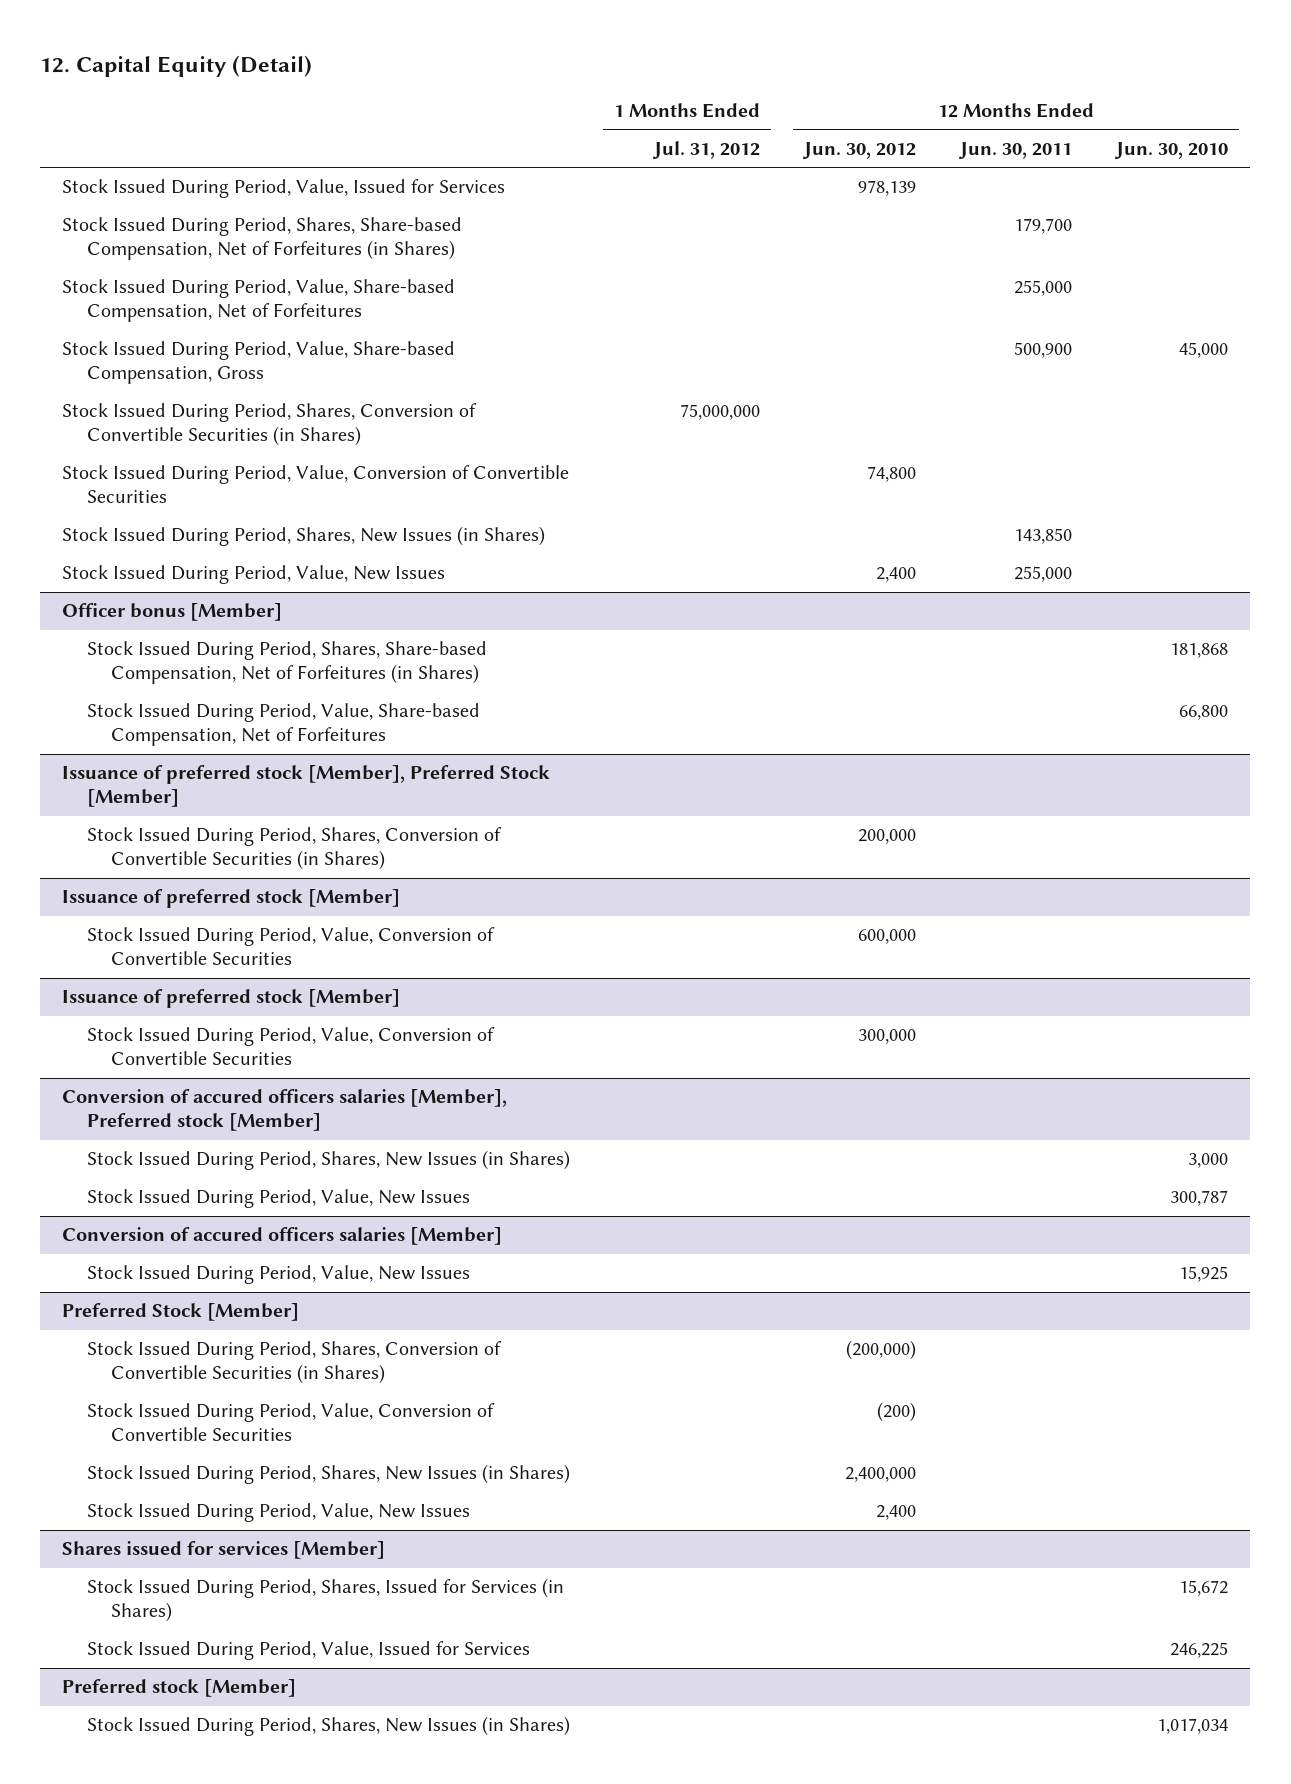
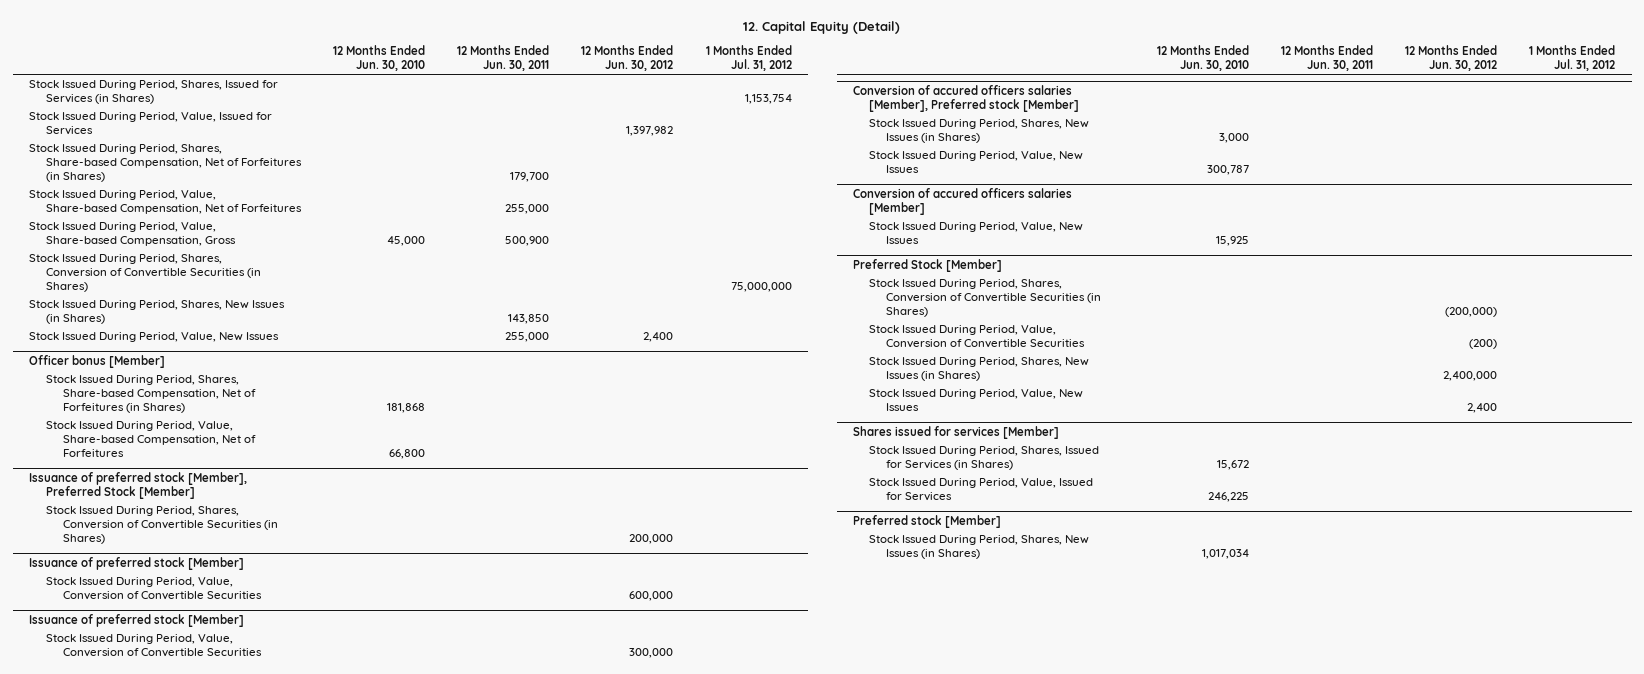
- | 1 Months Ended Jul. 31, 2012 | 12 Months Ended Jun. 30, 2012 | 12 Months Ended Jun. 30, 2011 | 12 Months Ended Jun. 30, 2010
+ | 12 Months Ended Jun. 30, 2010 | 12 Months Ended Jun. 30, 2011 | 12 Months Ended Jun. 30, 2012 | 1 Months Ended Jul. 31, 2012
- Stock Issued During Period, Value, Issued for Services | | 978,139 | |
+ Stock Issued During Period, Shares, Issued for Services (in Shares) | | | | 1,153,754
+ Stock Issued During Period, Value, Issued for Services | | | 1,397,982 |
- Stock Issued During Period, Value, Conversion of Convertible Securities | | 74,800 | |

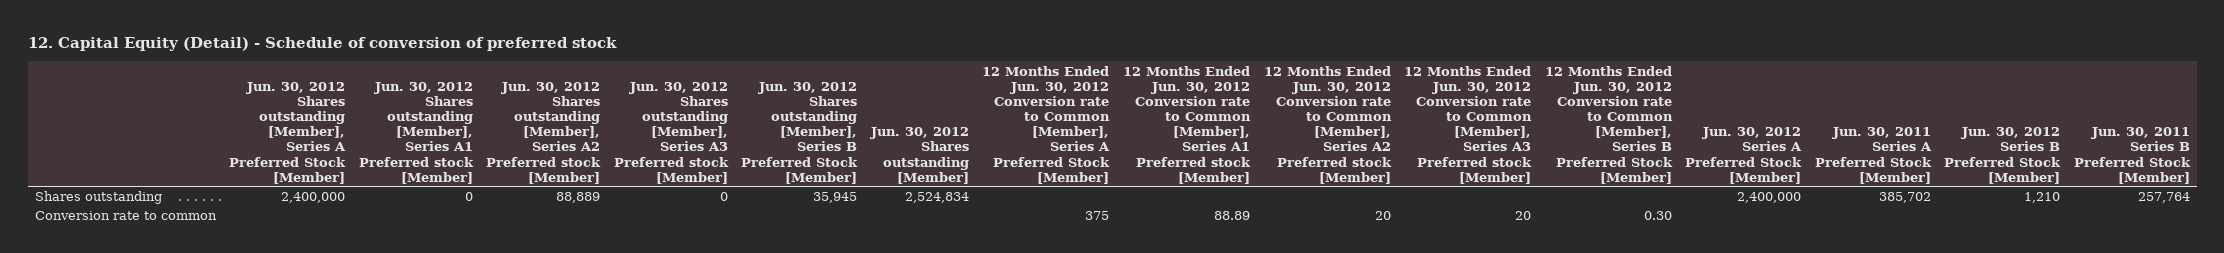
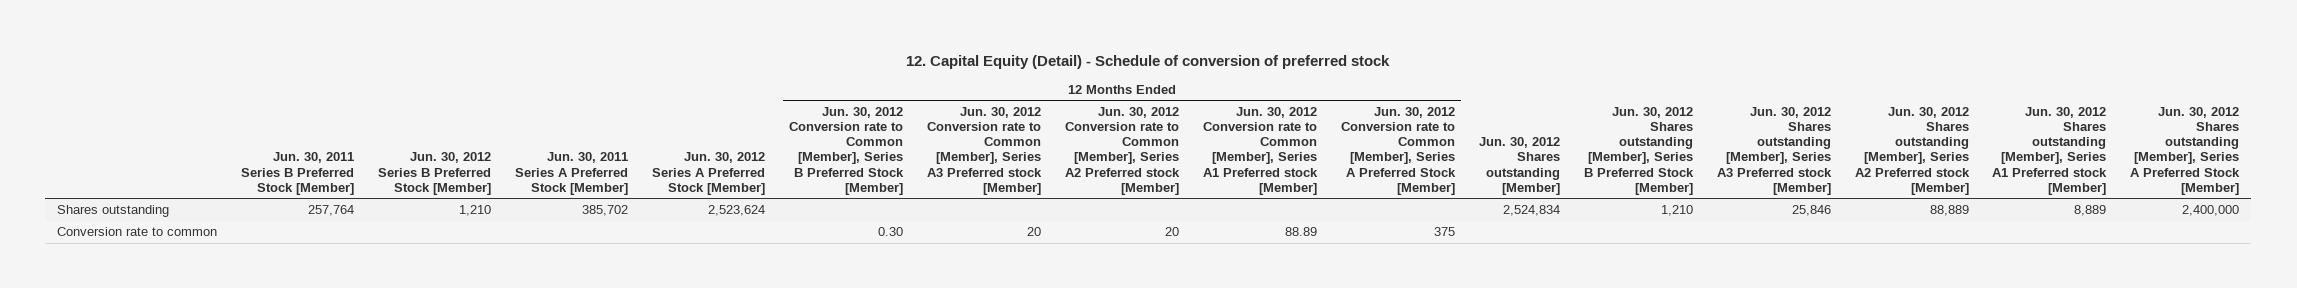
- | Jun. 30, 2012 Shares outstanding [Member], Series A Preferred Stock [Member] | Jun. 30, 2012 Shares outstanding [Member], Series A1 Preferred stock [Member] | Jun. 30, 2012 Shares outstanding [Member], Series A2 Preferred stock [Member] | Jun. 30, 2012 Shares outstanding [Member], Series A3 Preferred stock [Member] | Jun. 30, 2012 Shares outstanding [Member], Series B Preferred Stock [Member] | Jun. 30, 2012 Shares outstanding [Member] | 12 Months Ended Jun. 30, 2012 Conversion rate to Common [Member], Series A Preferred Stock [Member] | 12 Months Ended Jun. 30, 2012 Conversion rate to Common [Member], Series A1 Preferred stock [Member] | 12 Months Ended Jun. 30, 2012 Conversion rate to Common [Member], Series A2 Preferred stock [Member] | 12 Months Ended Jun. 30, 2012 Conversion rate to Common [Member], Series A3 Preferred stock [Member] | 12 Months Ended Jun. 30, 2012 Conversion rate to Common [Member], Series B Preferred Stock [Member] | Jun. 30, 2012 Series A Preferred Stock [Member] | Jun. 30, 2011 Series A Preferred Stock [Member] | Jun. 30, 2012 Series B Preferred Stock [Member] | Jun. 30, 2011 Series B Preferred Stock [Member]
+ | Jun. 30, 2011 Series B Preferred Stock [Member] | Jun. 30, 2012 Series B Preferred Stock [Member] | Jun. 30, 2011 Series A Preferred Stock [Member] | Jun. 30, 2012 Series A Preferred Stock [Member] | 12 Months Ended Jun. 30, 2012 Conversion rate to Common [Member], Series B Preferred Stock [Member] | 12 Months Ended Jun. 30, 2012 Conversion rate to Common [Member], Series A3 Preferred stock [Member] | 12 Months Ended Jun. 30, 2012 Conversion rate to Common [Member], Series A2 Preferred stock [Member] | 12 Months Ended Jun. 30, 2012 Conversion rate to Common [Member], Series A1 Preferred stock [Member] | 12 Months Ended Jun. 30, 2012 Conversion rate to Common [Member], Series A Preferred Stock [Member] | Jun. 30, 2012 Shares outstanding [Member] | Jun. 30, 2012 Shares outstanding [Member], Series B Preferred Stock [Member] | Jun. 30, 2012 Shares outstanding [Member], Series A3 Preferred stock [Member] | Jun. 30, 2012 Shares outstanding [Member], Series A2 Preferred stock [Member] | Jun. 30, 2012 Shares outstanding [Member], Series A1 Preferred stock [Member] | Jun. 30, 2012 Shares outstanding [Member], Series A Preferred Stock [Member]
- Shares outstanding | 2,400,000 | 0 | 88,889 | 0 | 35,945 | 2,524,834 | | | | | | 2,400,000 | 385,702 | 1,210 | 257,764
+ Shares outstanding | 257,764 | 1,210 | 385,702 | 2,523,624 | | | | | | 2,524,834 | 1,210 | 25,846 | 88,889 | 8,889 | 2,400,000

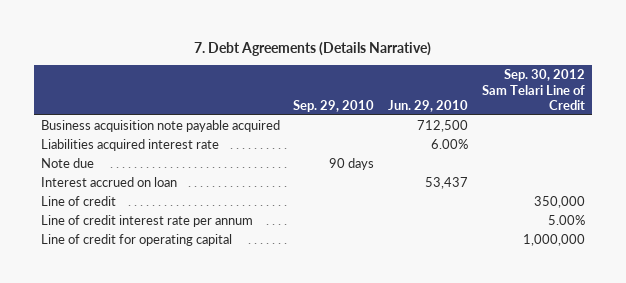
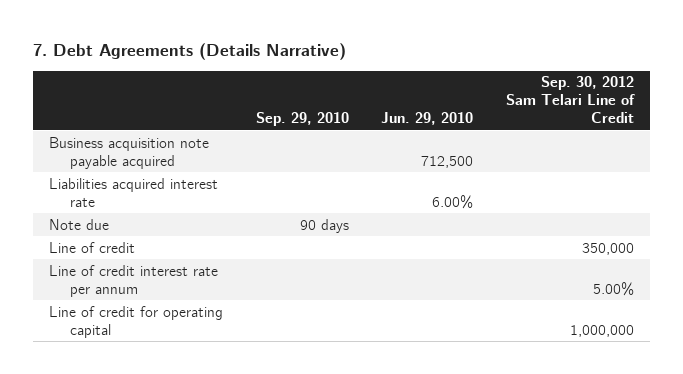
- Interest accrued on loan | | 53,437 |

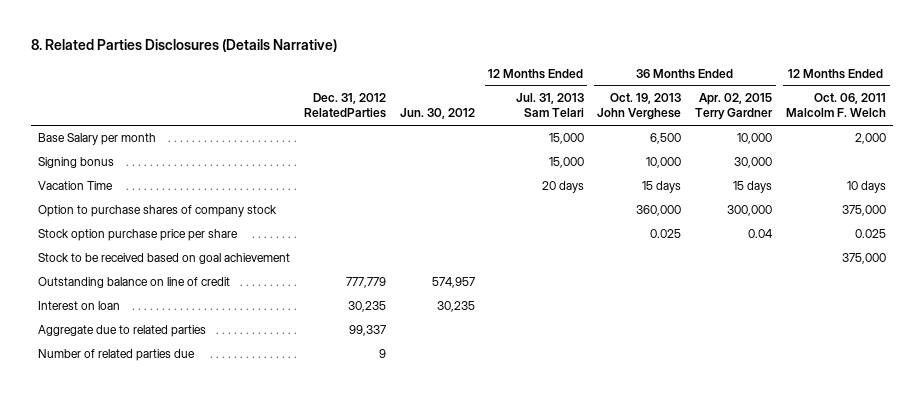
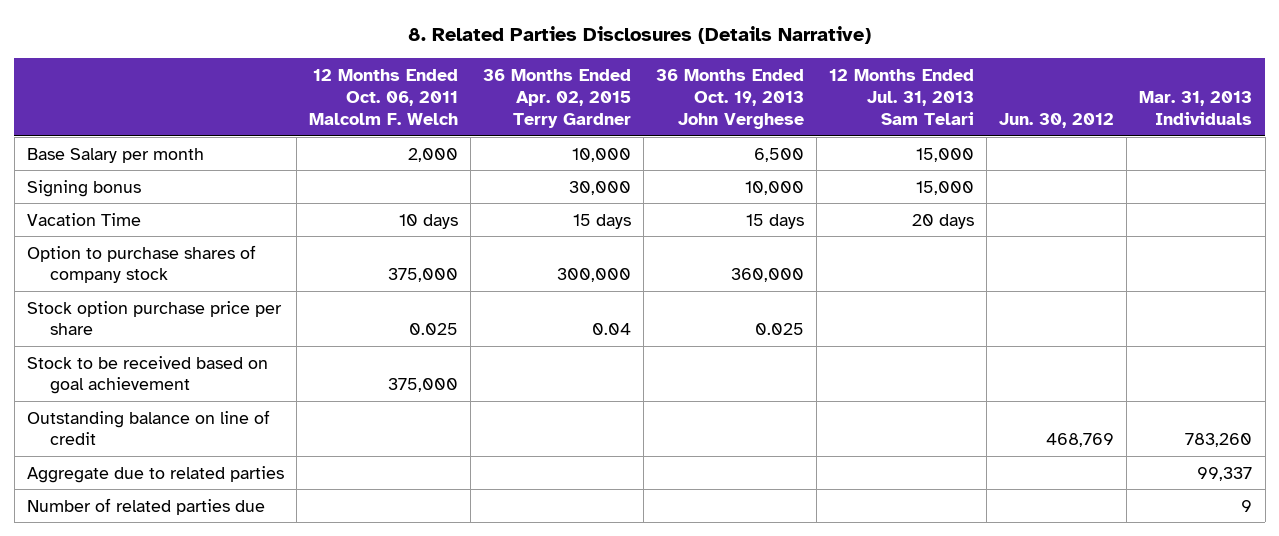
- | Dec. 31, 2012 RelatedParties | Jun. 30, 2012 | 12 Months Ended Jul. 31, 2013 Sam Telari | 36 Months Ended Oct. 19, 2013 John Verghese | 36 Months Ended Apr. 02, 2015 Terry Gardner | 12 Months Ended Oct. 06, 2011 Malcolm F. Welch
+ | 12 Months Ended Oct. 06, 2011 Malcolm F. Welch | 36 Months Ended Apr. 02, 2015 Terry Gardner | 36 Months Ended Oct. 19, 2013 John Verghese | 12 Months Ended Jul. 31, 2013 Sam Telari | Jun. 30, 2012 | Mar. 31, 2013 Individuals
- Outstanding balance on line of credit | 777,779 | 574,957 | | | |
- Interest on loan | 30,235 | 30,235 | | | |
+ Outstanding balance on line of credit | | | | | 468,769 | 783,260

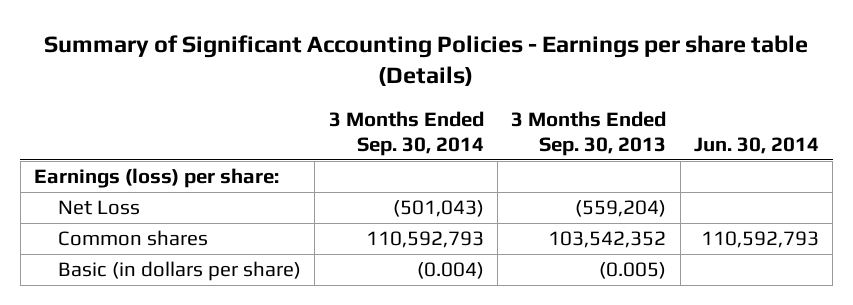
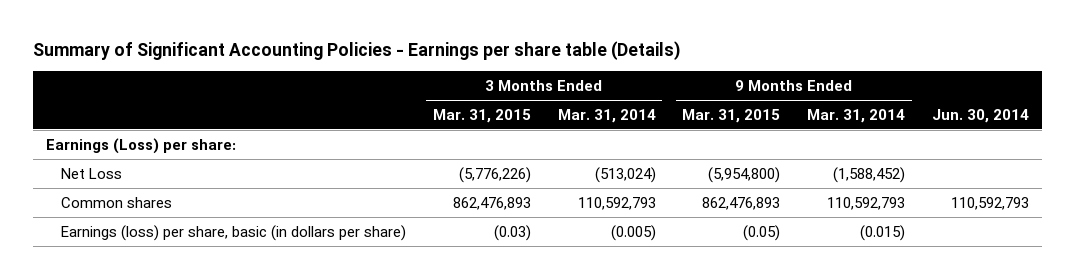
- | 3 Months Ended Sep. 30, 2014 | 3 Months Ended Sep. 30, 2013 | Jun. 30, 2014
+ | 3 Months Ended Mar. 31, 2015 | 3 Months Ended Mar. 31, 2014 | 9 Months Ended Mar. 31, 2015 | 9 Months Ended Mar. 31, 2014 | Jun. 30, 2014
- Earnings (loss) per share:
+ Earnings (Loss) per share:
- Basic (in dollars per share) | (0.004) | (0.005) |
+ Earnings (loss) per share, basic (in dollars per share) | (0.03) | (0.005) | (0.05) | (0.015) |

